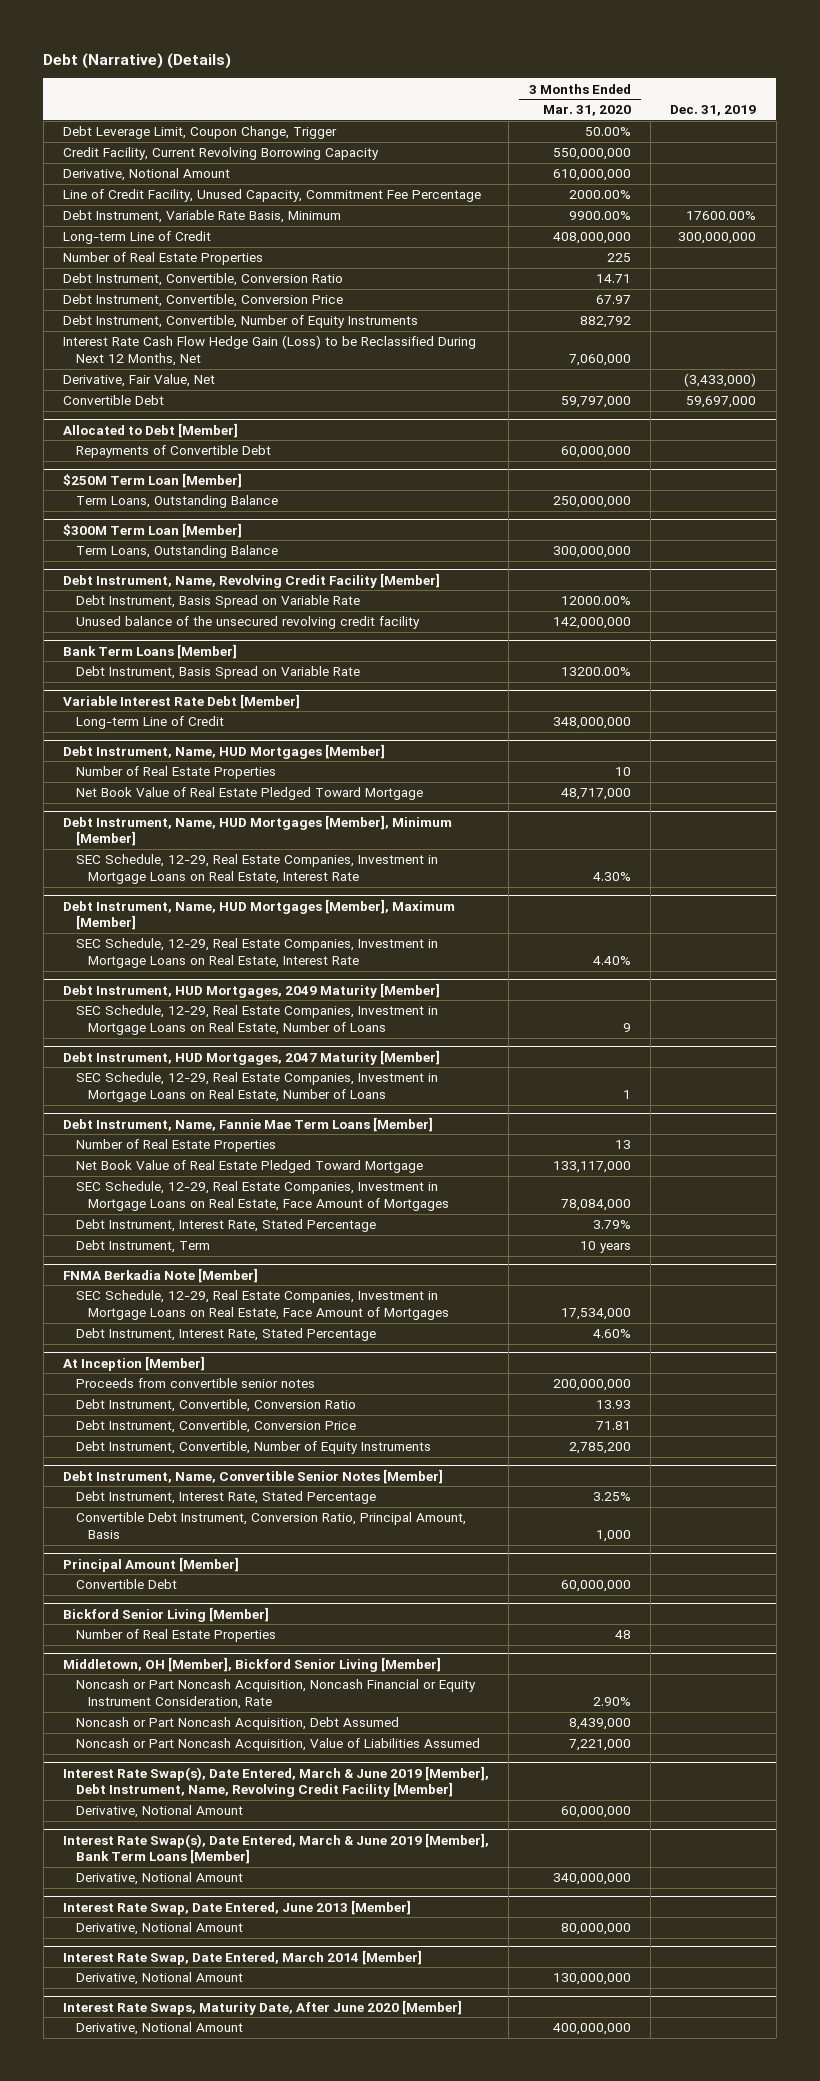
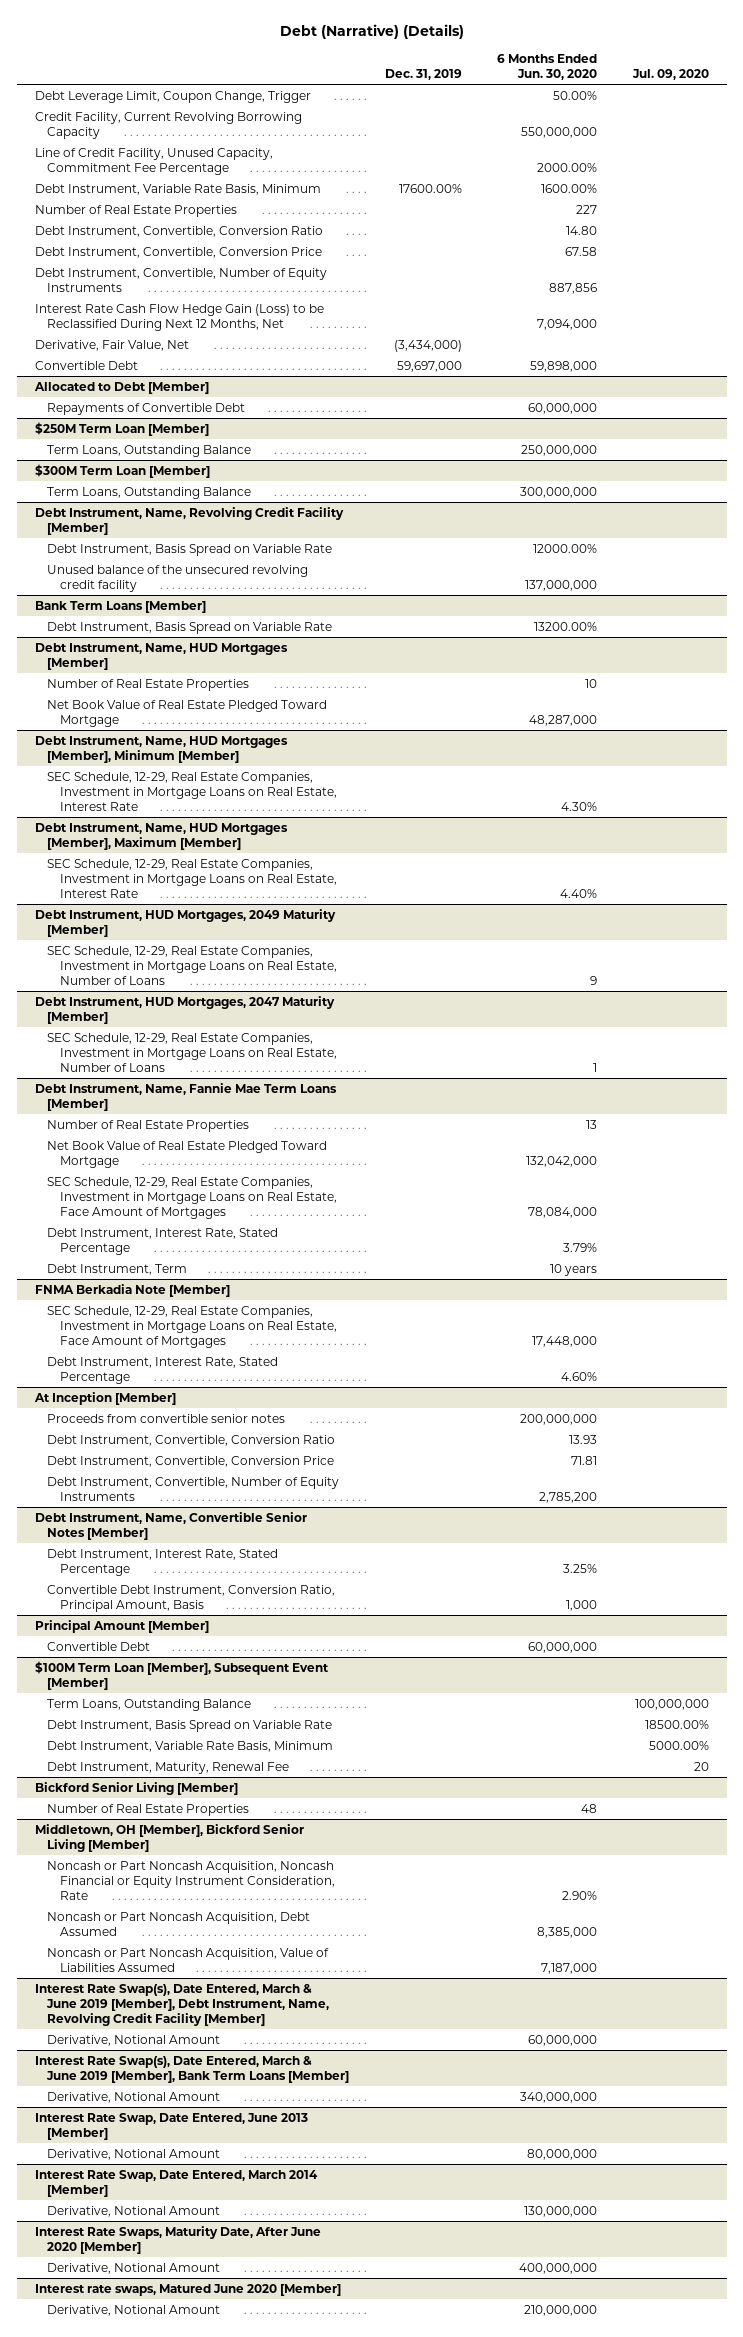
- | 3 Months Ended Mar. 31, 2020 | Dec. 31, 2019
+ | Dec. 31, 2019 | 6 Months Ended Jun. 30, 2020 | Jul. 09, 2020
- Derivative, Notional Amount | 610,000,000 |
- Long-term Line of Credit | 408,000,000 | 300,000,000
- Derivative, Fair Value, Net | | (3,433,000)
+ Derivative, Fair Value, Net | (3,434,000) | |
- Variable Interest Rate Debt [Member]
- Long-term Line of Credit | 348,000,000 |
+ $100M Term Loan [Member], Subsequent Event [Member]
+ Term Loans, Outstanding Balance | | | 100,000,000
+ Debt Instrument, Basis Spread on Variable Rate | | | 18500.00%
+ Debt Instrument, Variable Rate Basis, Minimum | | | 5000.00%
+ Debt Instrument, Maturity, Renewal Fee | | | 20
+ Interest rate swaps, Matured June 2020 [Member]
+ Derivative, Notional Amount | | 210,000,000 |

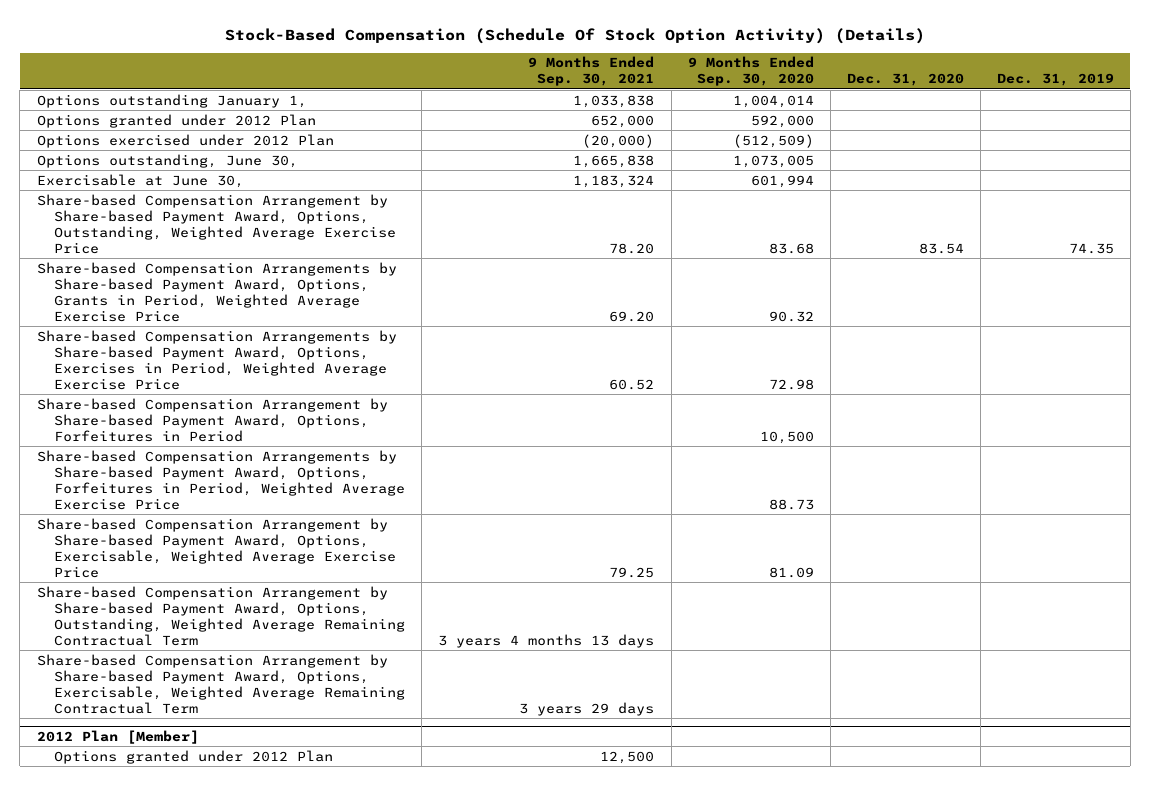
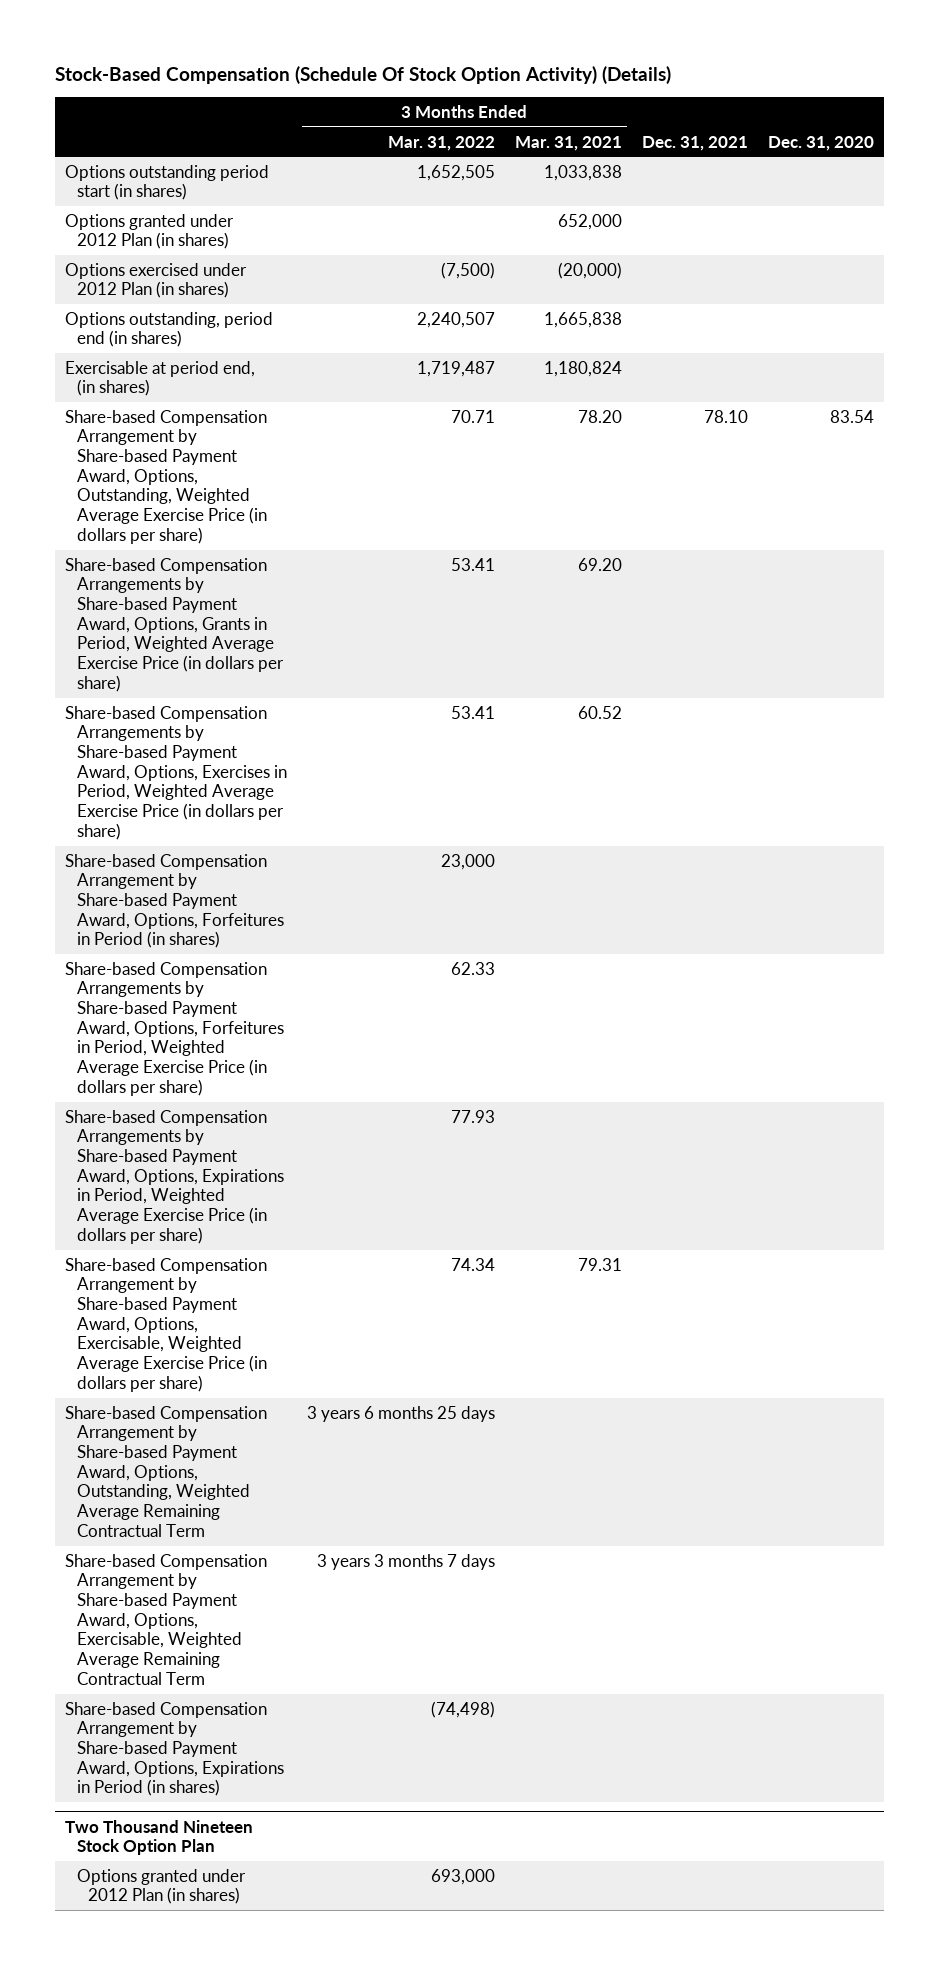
- | 9 Months Ended Sep. 30, 2021 | 9 Months Ended Sep. 30, 2020 | Dec. 31, 2020 | Dec. 31, 2019
+ | 3 Months Ended Mar. 31, 2022 | 3 Months Ended Mar. 31, 2021 | Dec. 31, 2021 | Dec. 31, 2020
- Options outstanding January 1, | 1,033,838 | 1,004,014 | |
- Options granted under 2012 Plan | 652,000 | 592,000 | |
- Options exercised under 2012 Plan | (20,000) | (512,509) | |
- Options outstanding, June 30, | 1,665,838 | 1,073,005 | |
- Exercisable at June 30, | 1,183,324 | 601,994 | |
- Share-based Compensation Arrangement by Share-based Payment Award, Options, Outstanding, Weighted Average Exercise Price | 78.20 | 83.68 | 83.54 | 74.35
- Share-based Compensation Arrangements by Share-based Payment Award, Options, Grants in Period, Weighted Average Exercise Price | 69.20 | 90.32 | |
- Share-based Compensation Arrangements by Share-based Payment Award, Options, Exercises in Period, Weighted Average Exercise Price | 60.52 | 72.98 | |
- Share-based Compensation Arrangement by Share-based Payment Award, Options, Forfeitures in Period | | 10,500 | |
- Share-based Compensation Arrangements by Share-based Payment Award, Options, Forfeitures in Period, Weighted Average Exercise Price | | 88.73 | |
- Share-based Compensation Arrangement by Share-based Payment Award, Options, Exercisable, Weighted Average Exercise Price | 79.25 | 81.09 | |
+ Options outstanding period start (in shares) | 1,652,505 | 1,033,838 | |
+ Options granted under 2012 Plan (in shares) | | 652,000 | |
+ Options exercised under 2012 Plan (in shares) | (7,500) | (20,000) | |
+ Options outstanding, period end (in shares) | 2,240,507 | 1,665,838 | |
+ Exercisable at period end, (in shares) | 1,719,487 | 1,180,824 | |
+ Share-based Compensation Arrangement by Share-based Payment Award, Options, Outstanding, Weighted Average Exercise Price (in dollars per share) | 70.71 | 78.20 | 78.10 | 83.54
+ Share-based Compensation Arrangements by Share-based Payment Award, Options, Grants in Period, Weighted Average Exercise Price (in dollars per share) | 53.41 | 69.20 | |
+ Share-based Compensation Arrangements by Share-based Payment Award, Options, Exercises in Period, Weighted Average Exercise Price (in dollars per share) | 53.41 | 60.52 | |
+ Share-based Compensation Arrangement by Share-based Payment Award, Options, Forfeitures in Period (in shares) | 23,000 | | |
+ Share-based Compensation Arrangements by Share-based Payment Award, Options, Forfeitures in Period, Weighted Average Exercise Price (in dollars per share) | 62.33 | | |
+ Share-based Compensation Arrangements by Share-based Payment Award, Options, Expirations in Period, Weighted Average Exercise Price (in dollars per share) | 77.93 | | |
+ Share-based Compensation Arrangement by Share-based Payment Award, Options, Exercisable, Weighted Average Exercise Price (in dollars per share) | 74.34 | 79.31 | |
- 2012 Plan [Member]
- Options granted under 2012 Plan | 12,500 | | |
+ Share-based Compensation Arrangement by Share-based Payment Award, Options, Expirations in Period (in shares) | (74,498) | | |
+ Two Thousand Nineteen Stock Option Plan
+ Options granted under 2012 Plan (in shares) | 693,000 | | |

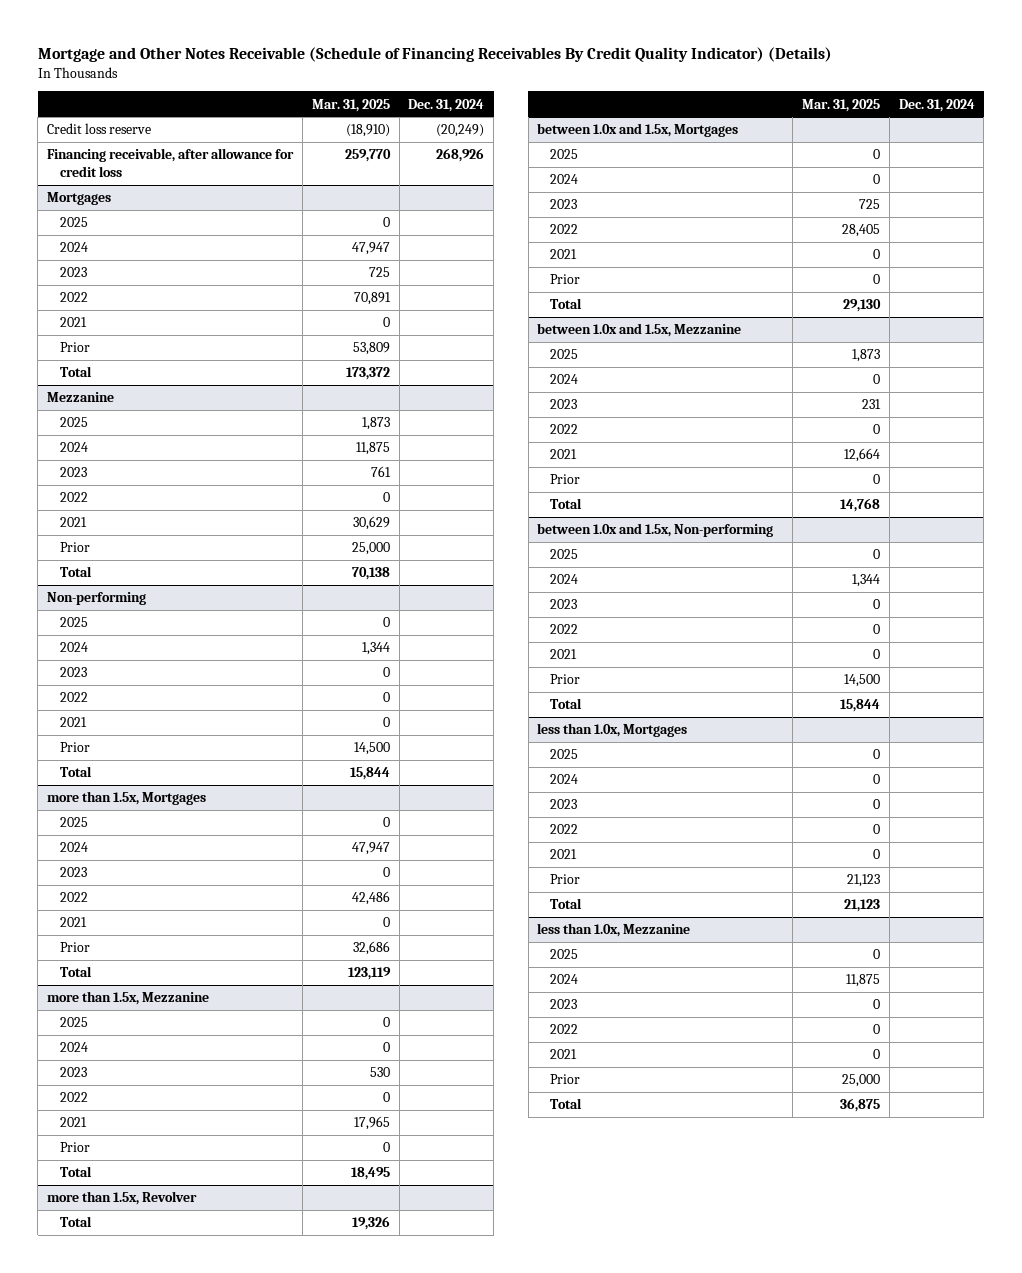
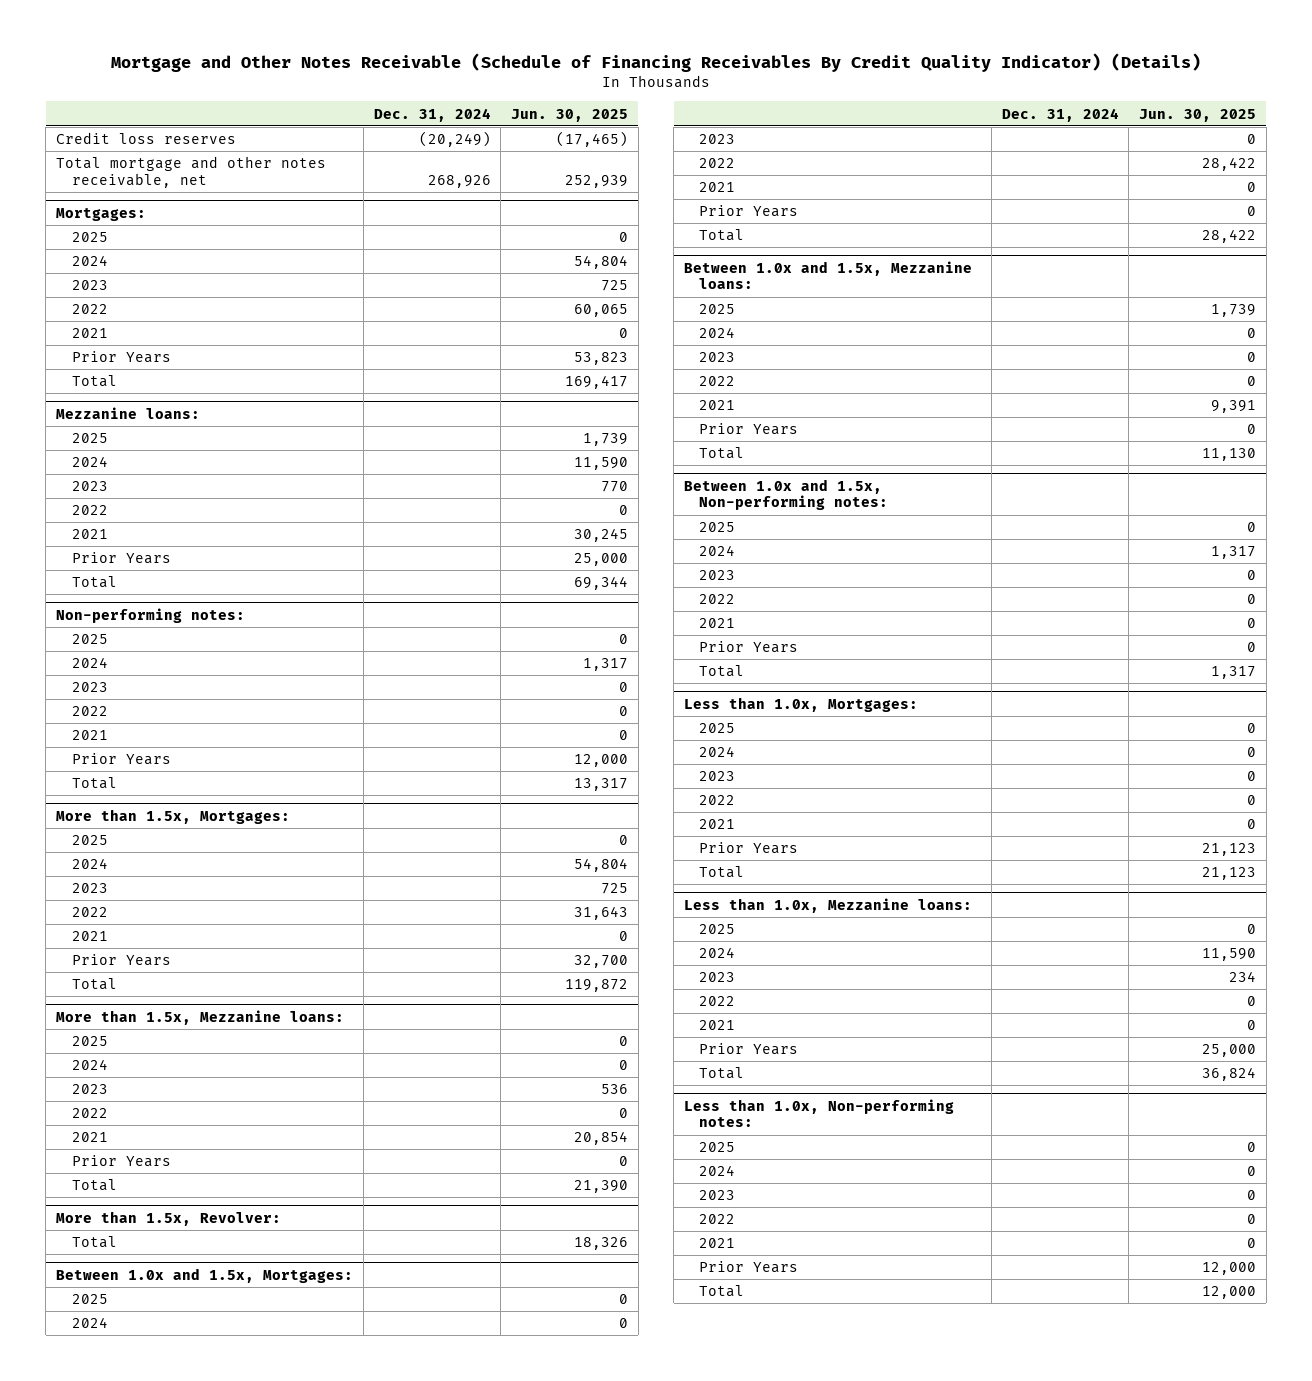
- | Mar. 31, 2025 | Dec. 31, 2024
+ | Dec. 31, 2024 | Jun. 30, 2025
- Credit loss reserve | (18,910) | (20,249)
- Financing receivable, after allowance for credit loss | 259,770 | 268,926
- Mortgages
+ Credit loss reserves | (20,249) | (17,465)
+ Total mortgage and other notes receivable, net | 268,926 | 252,939
+ Mortgages:
- Prior | 53,809 |
+ Prior Years | | 53,823
- Mezzanine
+ Mezzanine loans:
- Prior | 25,000 |
+ Prior Years | | 25,000
- Non-performing
+ Non-performing notes:
- Prior | 14,500 |
+ Prior Years | | 12,000
- more than 1.5x, Mortgages
+ More than 1.5x, Mortgages:
- Prior | 32,686 |
+ Prior Years | | 32,700
- more than 1.5x, Mezzanine
+ More than 1.5x, Mezzanine loans:
- Prior | 0 |
+ Prior Years | | 0
- more than 1.5x, Revolver
+ More than 1.5x, Revolver:
- between 1.0x and 1.5x, Mortgages
+ Between 1.0x and 1.5x, Mortgages:
- Prior | 0 |
+ Prior Years | | 0
- between 1.0x and 1.5x, Mezzanine
+ Between 1.0x and 1.5x, Mezzanine loans:
- Prior | 0 |
+ Prior Years | | 0
- between 1.0x and 1.5x, Non-performing
+ Between 1.0x and 1.5x, Non-performing notes:
- Prior | 14,500 |
+ Prior Years | | 0
- less than 1.0x, Mortgages
+ Less than 1.0x, Mortgages:
- Prior | 21,123 |
+ Prior Years | | 21,123
- less than 1.0x, Mezzanine
+ Less than 1.0x, Mezzanine loans:
- Prior | 25,000 |
+ Prior Years | | 25,000
+ Less than 1.0x, Non-performing notes:
+ 2025 | | 0
+ 2024 | | 0
+ 2023 | | 0
+ 2022 | | 0
+ 2021 | | 0
+ Prior Years | | 12,000
+ Total | | 12,000

